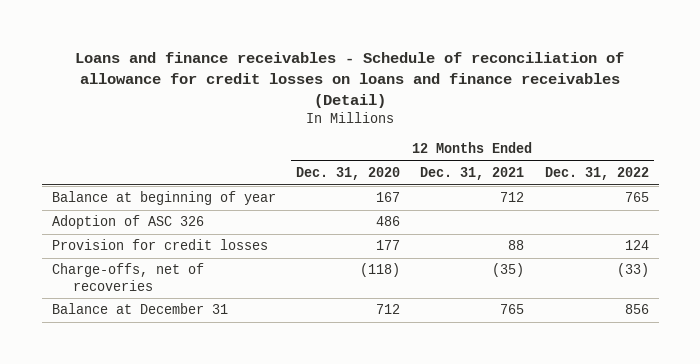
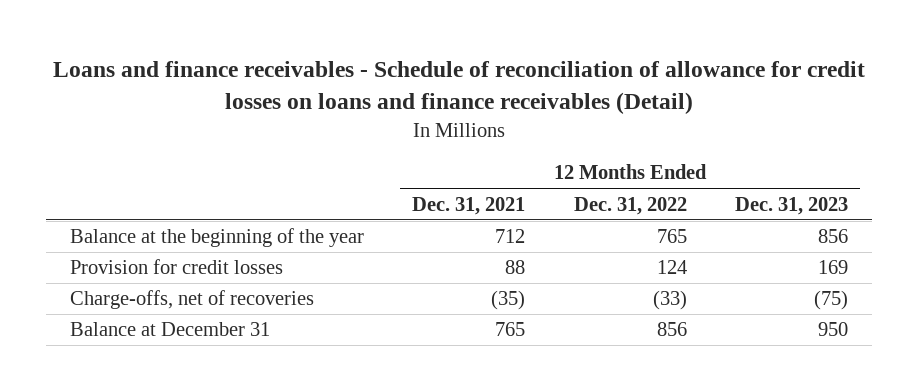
- | 12 Months Ended Dec. 31, 2020 | 12 Months Ended Dec. 31, 2021 | 12 Months Ended Dec. 31, 2022
+ | 12 Months Ended Dec. 31, 2021 | 12 Months Ended Dec. 31, 2022 | 12 Months Ended Dec. 31, 2023
- Balance at beginning of year | 167 | 712 | 765
- Adoption of ASC 326 | 486 | |
+ Balance at the beginning of the year | 712 | 765 | 856

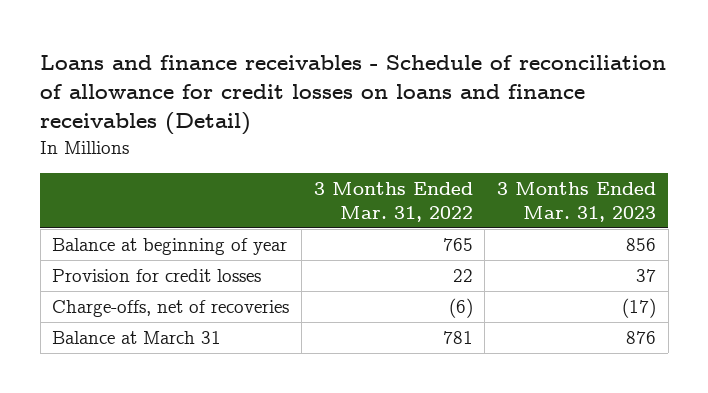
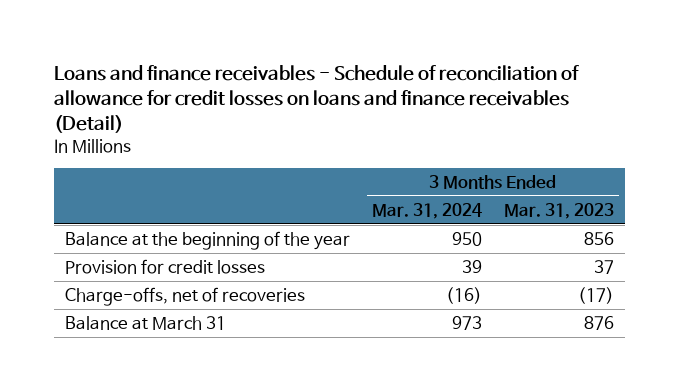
- | 3 Months Ended Mar. 31, 2022 | 3 Months Ended Mar. 31, 2023
+ | 3 Months Ended Mar. 31, 2024 | 3 Months Ended Mar. 31, 2023
- Balance at beginning of year | 765 | 856
+ Balance at the beginning of the year | 950 | 856

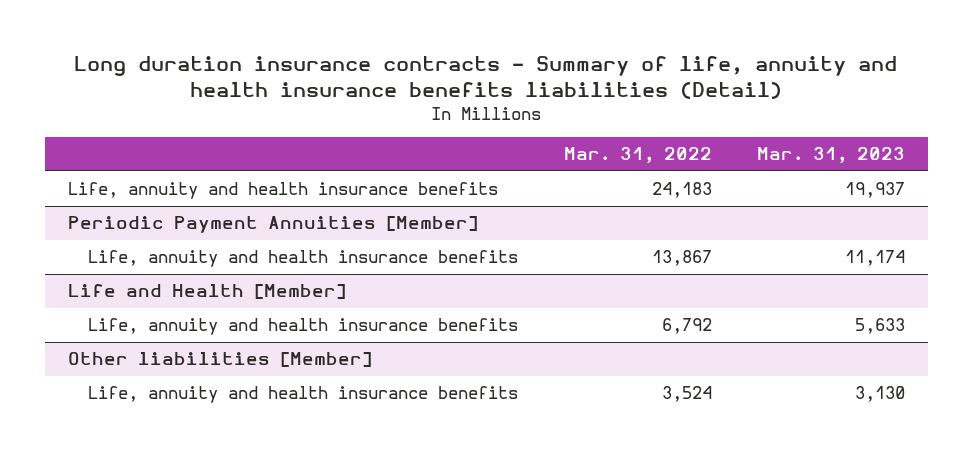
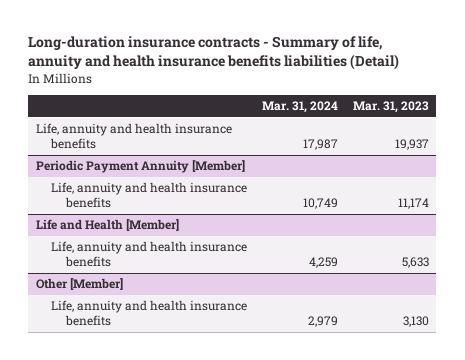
- Long duration insurance contracts - Summary of life, annuity and health insurance benefits liabilities (Detail)
+ Long-duration insurance contracts - Summary of life, annuity and health insurance benefits liabilities (Detail)
- | Mar. 31, 2022 | Mar. 31, 2023
+ | Mar. 31, 2024 | Mar. 31, 2023
- Periodic Payment Annuities [Member]
+ Periodic Payment Annuity [Member]
- Other liabilities [Member]
+ Other [Member]

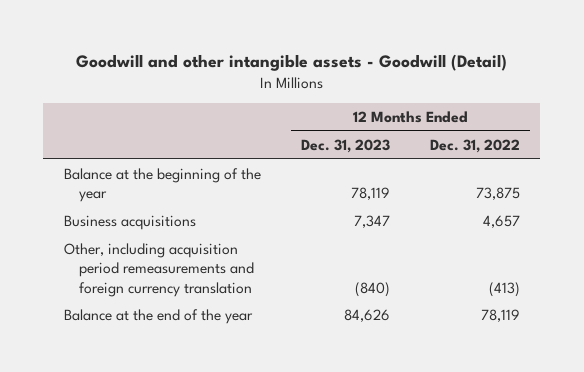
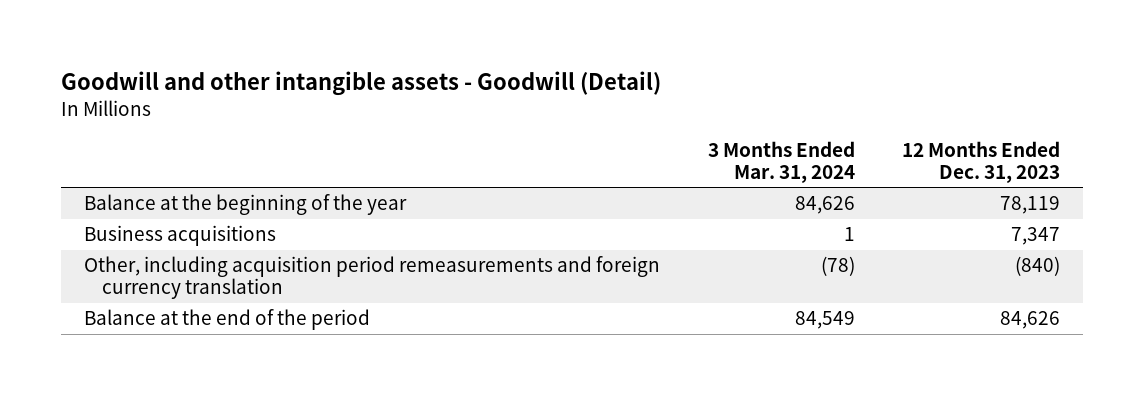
- | 12 Months Ended Dec. 31, 2023 | 12 Months Ended Dec. 31, 2022
+ | 3 Months Ended Mar. 31, 2024 | 12 Months Ended Dec. 31, 2023
- Balance at the end of the year | 84,626 | 78,119
+ Balance at the end of the period | 84,549 | 84,626

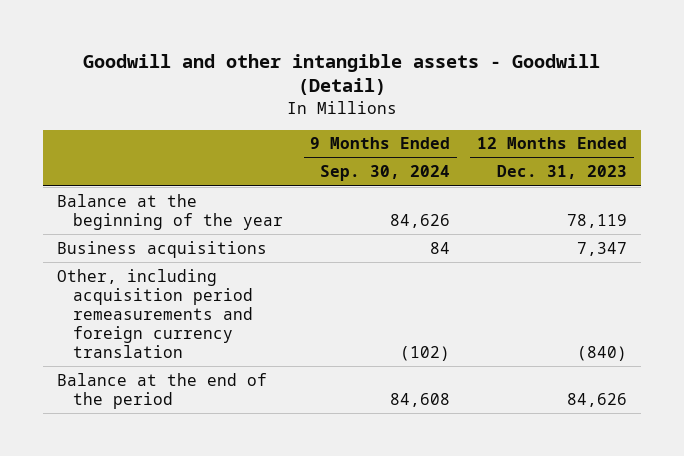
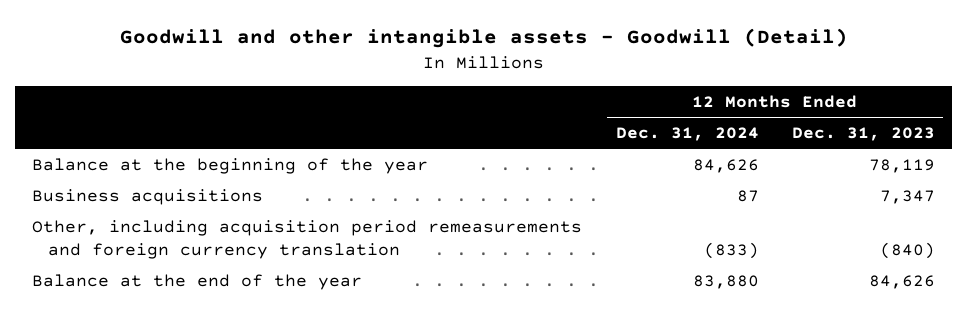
- | 9 Months Ended Sep. 30, 2024 | 12 Months Ended Dec. 31, 2023
+ | 12 Months Ended Dec. 31, 2024 | 12 Months Ended Dec. 31, 2023
- Balance at the end of the period | 84,608 | 84,626
+ Balance at the end of the year | 83,880 | 84,626

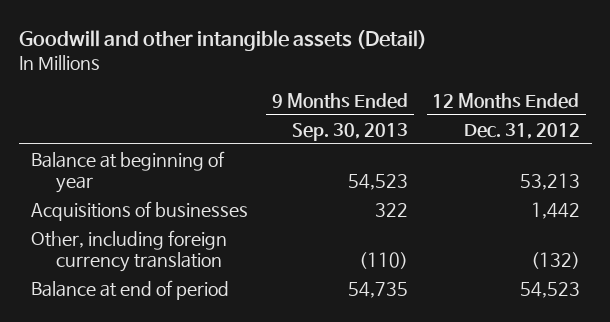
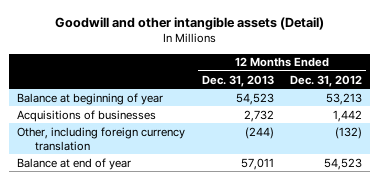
- | 9 Months Ended Sep. 30, 2013 | 12 Months Ended Dec. 31, 2012
+ | 12 Months Ended Dec. 31, 2013 | 12 Months Ended Dec. 31, 2012
- Balance at end of period | 54,735 | 54,523
+ Balance at end of year | 57,011 | 54,523

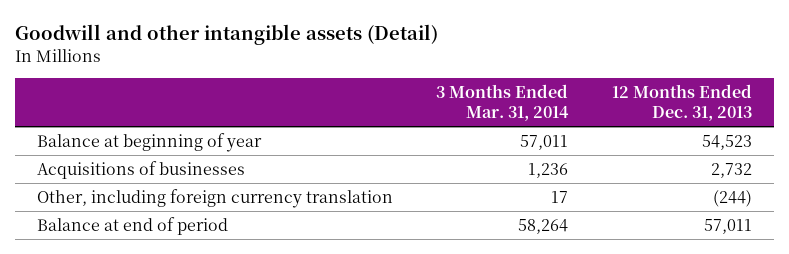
- | 12 Months Ended Dec. 31, 2013 | 12 Months Ended Dec. 31, 2012
+ | 3 Months Ended Mar. 31, 2014 | 12 Months Ended Dec. 31, 2013
- Balance at end of year | 57,011 | 54,523
+ Balance at end of period | 58,264 | 57,011

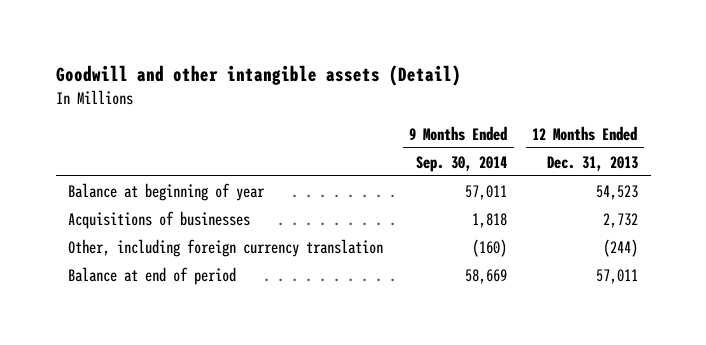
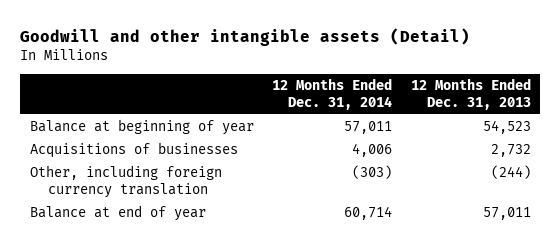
- | 9 Months Ended Sep. 30, 2014 | 12 Months Ended Dec. 31, 2013
+ | 12 Months Ended Dec. 31, 2014 | 12 Months Ended Dec. 31, 2013
- Balance at end of period | 58,669 | 57,011
+ Balance at end of year | 60,714 | 57,011

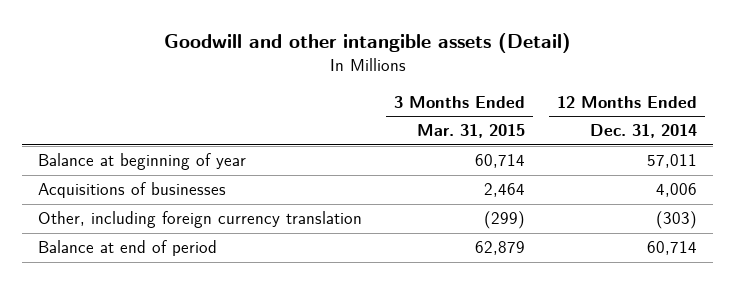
- | 12 Months Ended Dec. 31, 2014 | 12 Months Ended Dec. 31, 2013
+ | 3 Months Ended Mar. 31, 2015 | 12 Months Ended Dec. 31, 2014
- Balance at end of year | 60,714 | 57,011
+ Balance at end of period | 62,879 | 60,714

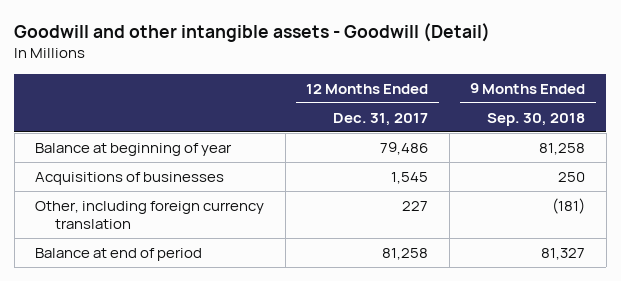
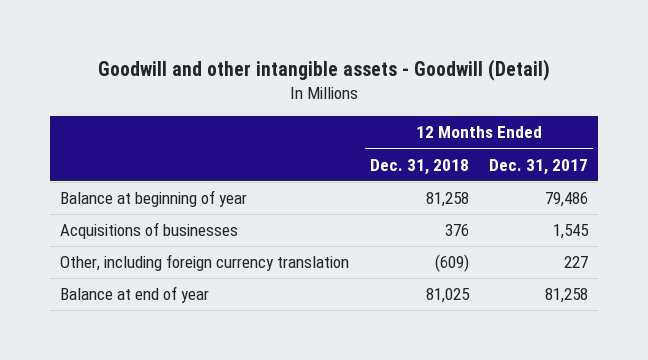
- | 12 Months Ended Dec. 31, 2017 | 9 Months Ended Sep. 30, 2018
+ | 12 Months Ended Dec. 31, 2018 | 12 Months Ended Dec. 31, 2017
- Balance at end of period | 81,258 | 81,327
+ Balance at end of year | 81,025 | 81,258

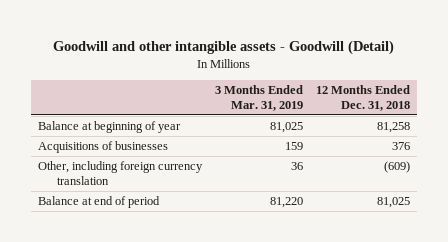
- | 12 Months Ended Dec. 31, 2018 | 12 Months Ended Dec. 31, 2017
+ | 3 Months Ended Mar. 31, 2019 | 12 Months Ended Dec. 31, 2018
- Balance at end of year | 81,025 | 81,258
+ Balance at end of period | 81,220 | 81,025

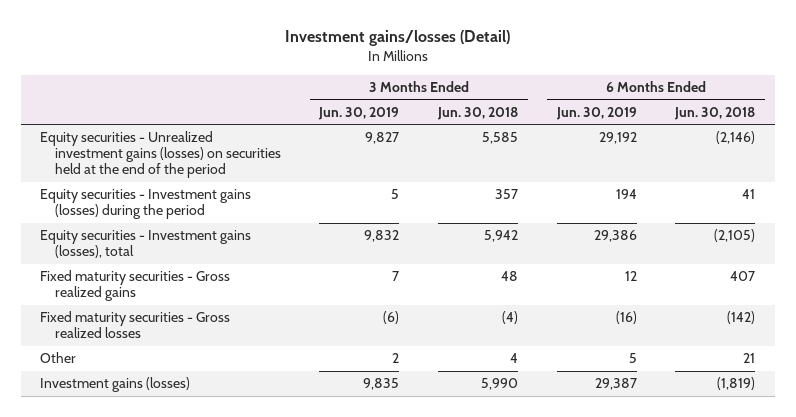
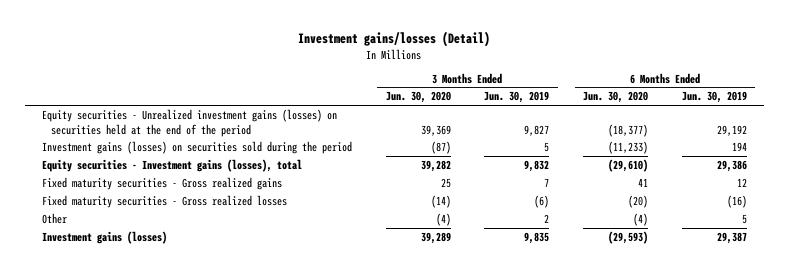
- | 3 Months Ended Jun. 30, 2019 | 3 Months Ended Jun. 30, 2018 | 6 Months Ended Jun. 30, 2019 | 6 Months Ended Jun. 30, 2018
+ | 3 Months Ended Jun. 30, 2020 | 3 Months Ended Jun. 30, 2019 | 6 Months Ended Jun. 30, 2020 | 6 Months Ended Jun. 30, 2019
- Equity securities - Investment gains (losses) during the period | 5 | 357 | 194 | 41
+ Investment gains (losses) on securities sold during the period | (87) | 5 | (11,233) | 194

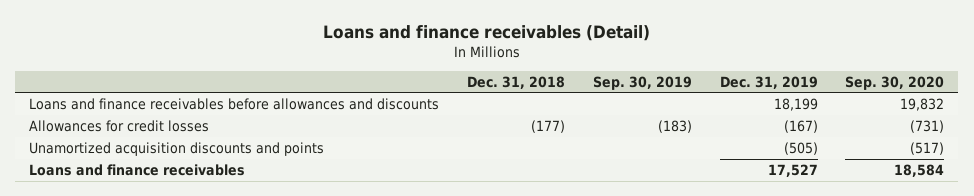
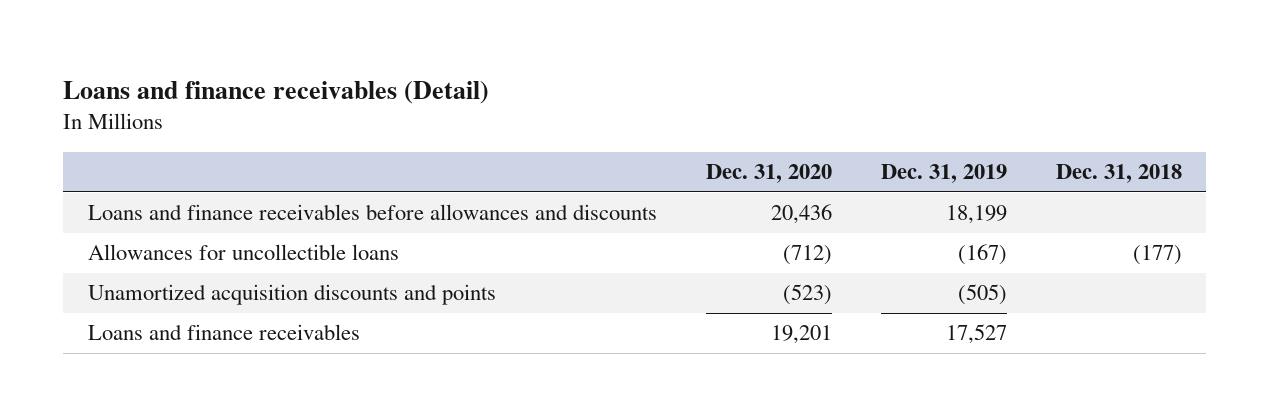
- | Dec. 31, 2018 | Sep. 30, 2019 | Dec. 31, 2019 | Sep. 30, 2020
+ | Dec. 31, 2020 | Dec. 31, 2019 | Dec. 31, 2018
- Allowances for credit losses | (177) | (183) | (167) | (731)
+ Allowances for uncollectible loans | (712) | (167) | (177)

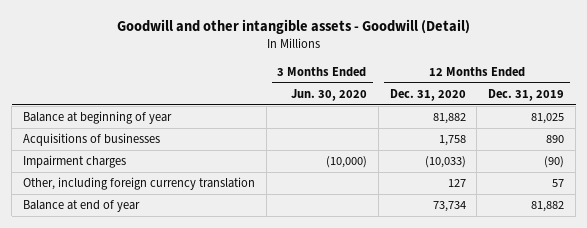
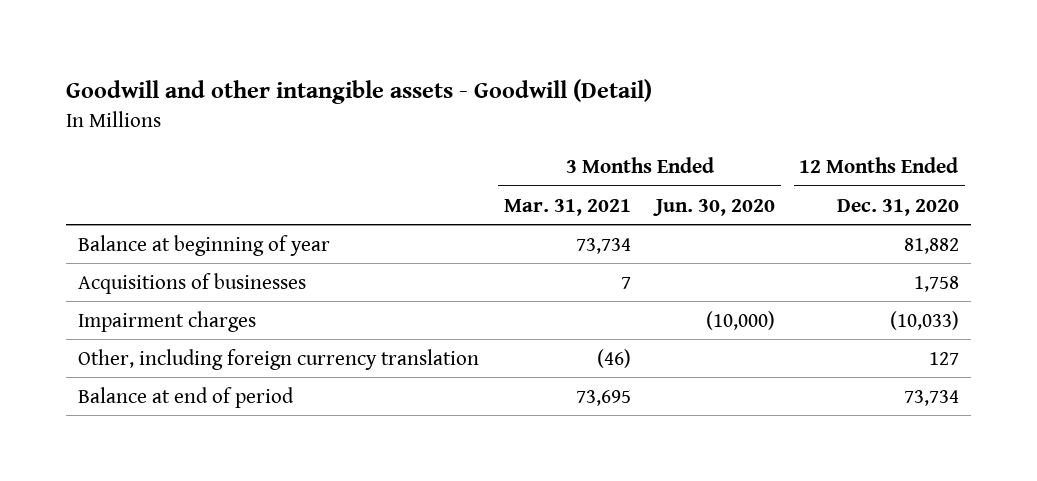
- | 3 Months Ended Jun. 30, 2020 | 12 Months Ended Dec. 31, 2020 | 12 Months Ended Dec. 31, 2019
+ | 3 Months Ended Mar. 31, 2021 | 3 Months Ended Jun. 30, 2020 | 12 Months Ended Dec. 31, 2020
- Balance at end of year | | 73,734 | 81,882
+ Balance at end of period | 73,695 | | 73,734

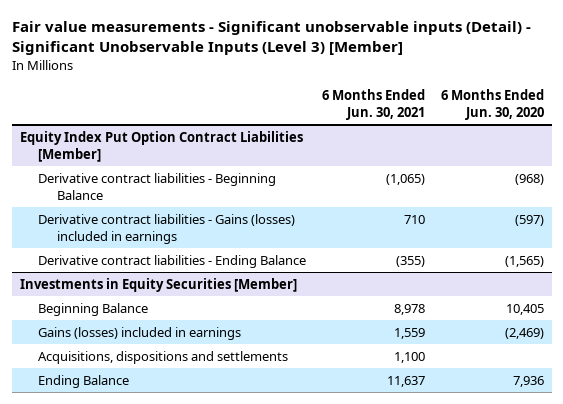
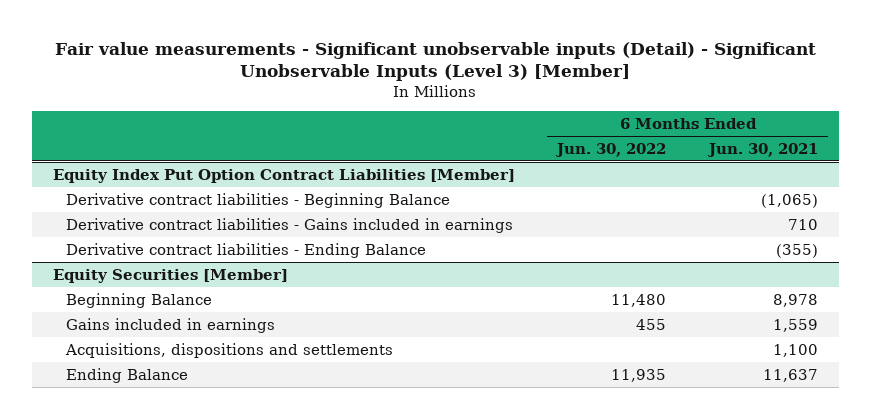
- | 6 Months Ended Jun. 30, 2021 | 6 Months Ended Jun. 30, 2020
+ | 6 Months Ended Jun. 30, 2022 | 6 Months Ended Jun. 30, 2021
@ Equity Index Put Option Contract Liabilities [Member]
- Derivative contract liabilities - Gains (losses) included in earnings | 710 | (597)
+ Derivative contract liabilities - Gains included in earnings | | 710
- Investments in Equity Securities [Member]
+ Equity Securities [Member]
- Gains (losses) included in earnings | 1,559 | (2,469)
+ Gains included in earnings | 455 | 1,559

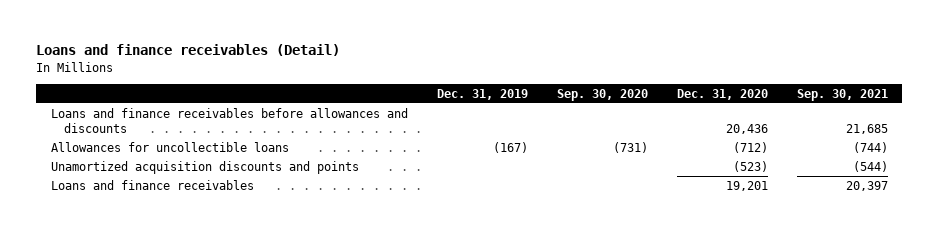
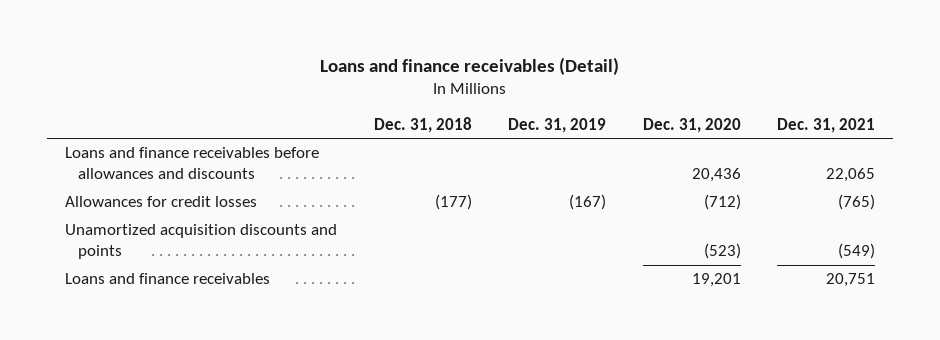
- | Dec. 31, 2019 | Sep. 30, 2020 | Dec. 31, 2020 | Sep. 30, 2021
+ | Dec. 31, 2018 | Dec. 31, 2019 | Dec. 31, 2020 | Dec. 31, 2021
- Allowances for uncollectible loans | (167) | (731) | (712) | (744)
+ Allowances for credit losses | (177) | (167) | (712) | (765)

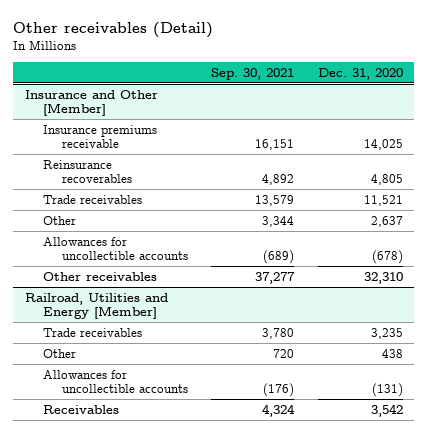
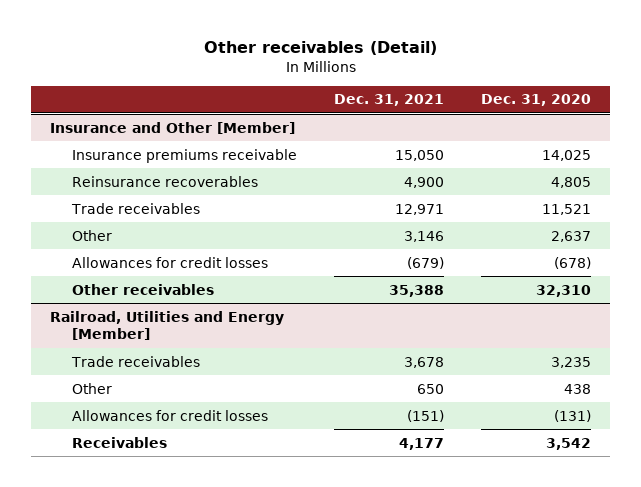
- | Sep. 30, 2021 | Dec. 31, 2020
+ | Dec. 31, 2021 | Dec. 31, 2020
@ Insurance and Other [Member]
- Allowances for uncollectible accounts | (689) | (678)
+ Allowances for credit losses | (679) | (678)
@ Railroad, Utilities and Energy [Member]
- Allowances for uncollectible accounts | (176) | (131)
+ Allowances for credit losses | (151) | (131)

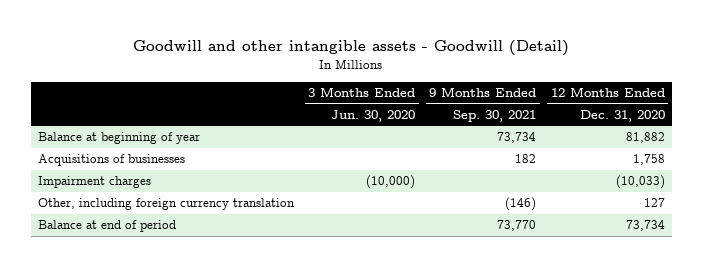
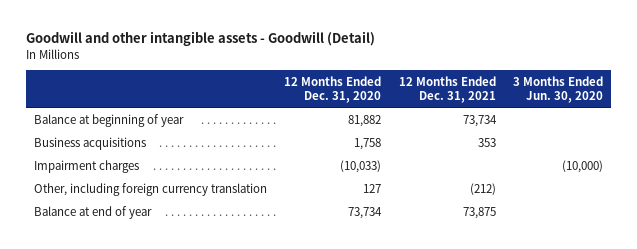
- | 3 Months Ended Jun. 30, 2020 | 9 Months Ended Sep. 30, 2021 | 12 Months Ended Dec. 31, 2020
+ | 12 Months Ended Dec. 31, 2020 | 12 Months Ended Dec. 31, 2021 | 3 Months Ended Jun. 30, 2020
- Acquisitions of businesses | | 182 | 1,758
+ Business acquisitions | 1,758 | 353 |
- Balance at end of period | | 73,770 | 73,734
+ Balance at end of year | 73,734 | 73,875 |

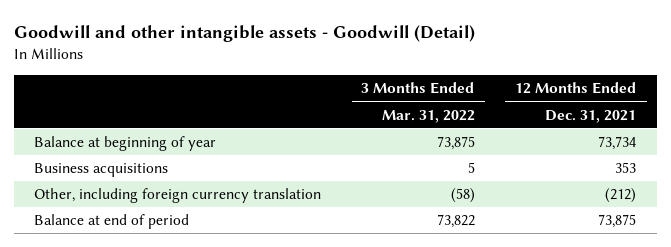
- | 12 Months Ended Dec. 31, 2020 | 12 Months Ended Dec. 31, 2021 | 3 Months Ended Jun. 30, 2020
+ | 3 Months Ended Mar. 31, 2022 | 12 Months Ended Dec. 31, 2021
- Impairment charges | (10,033) | | (10,000)
- Balance at end of year | 73,734 | 73,875 |
+ Balance at end of period | 73,822 | 73,875

